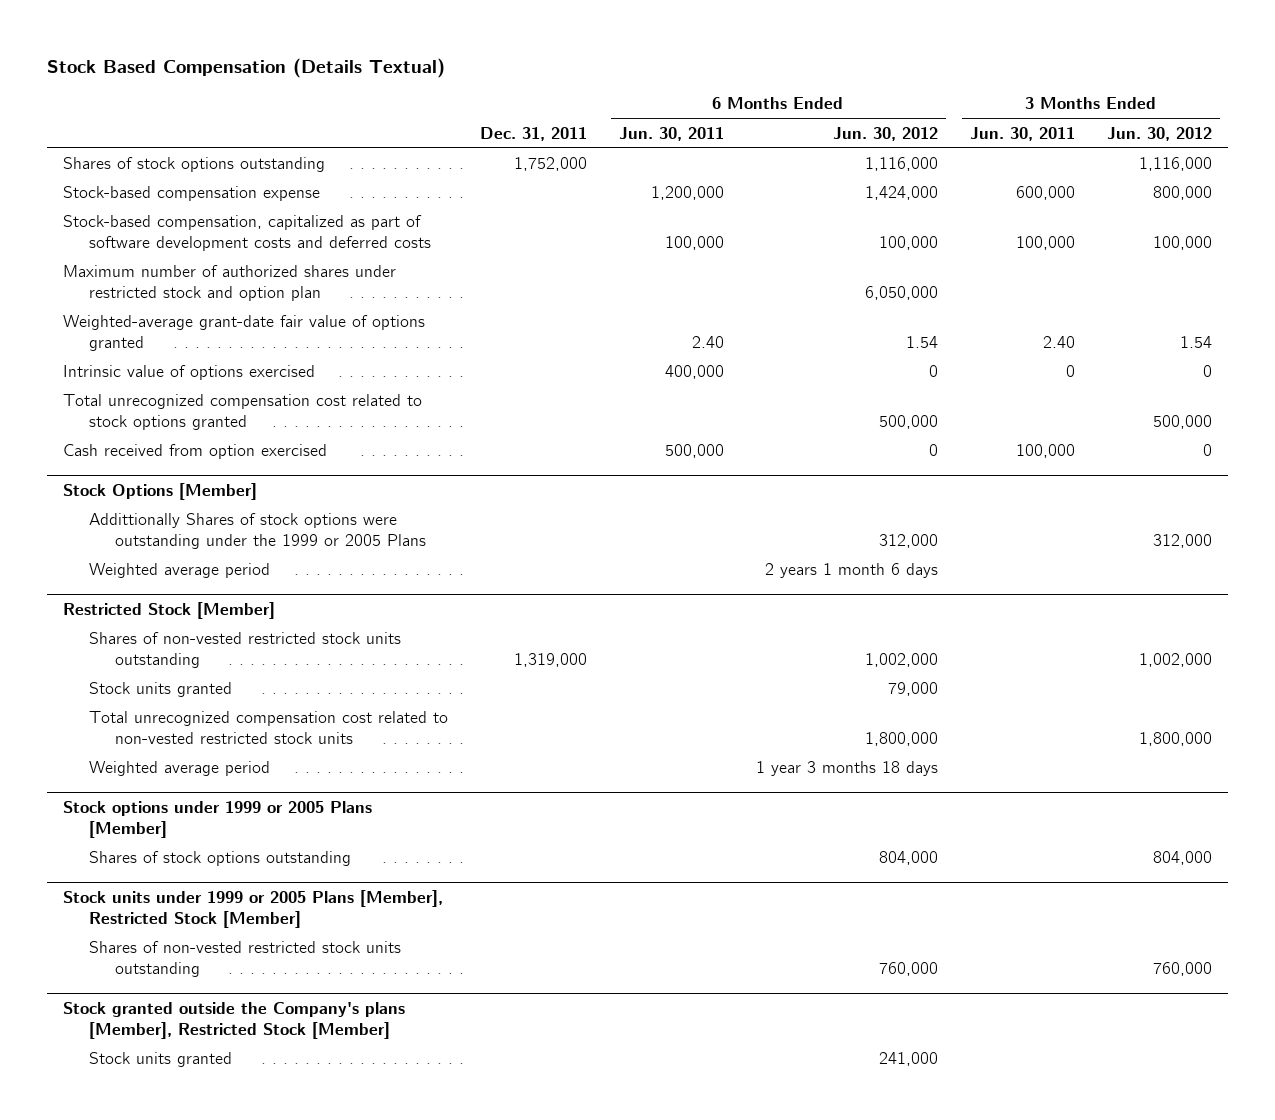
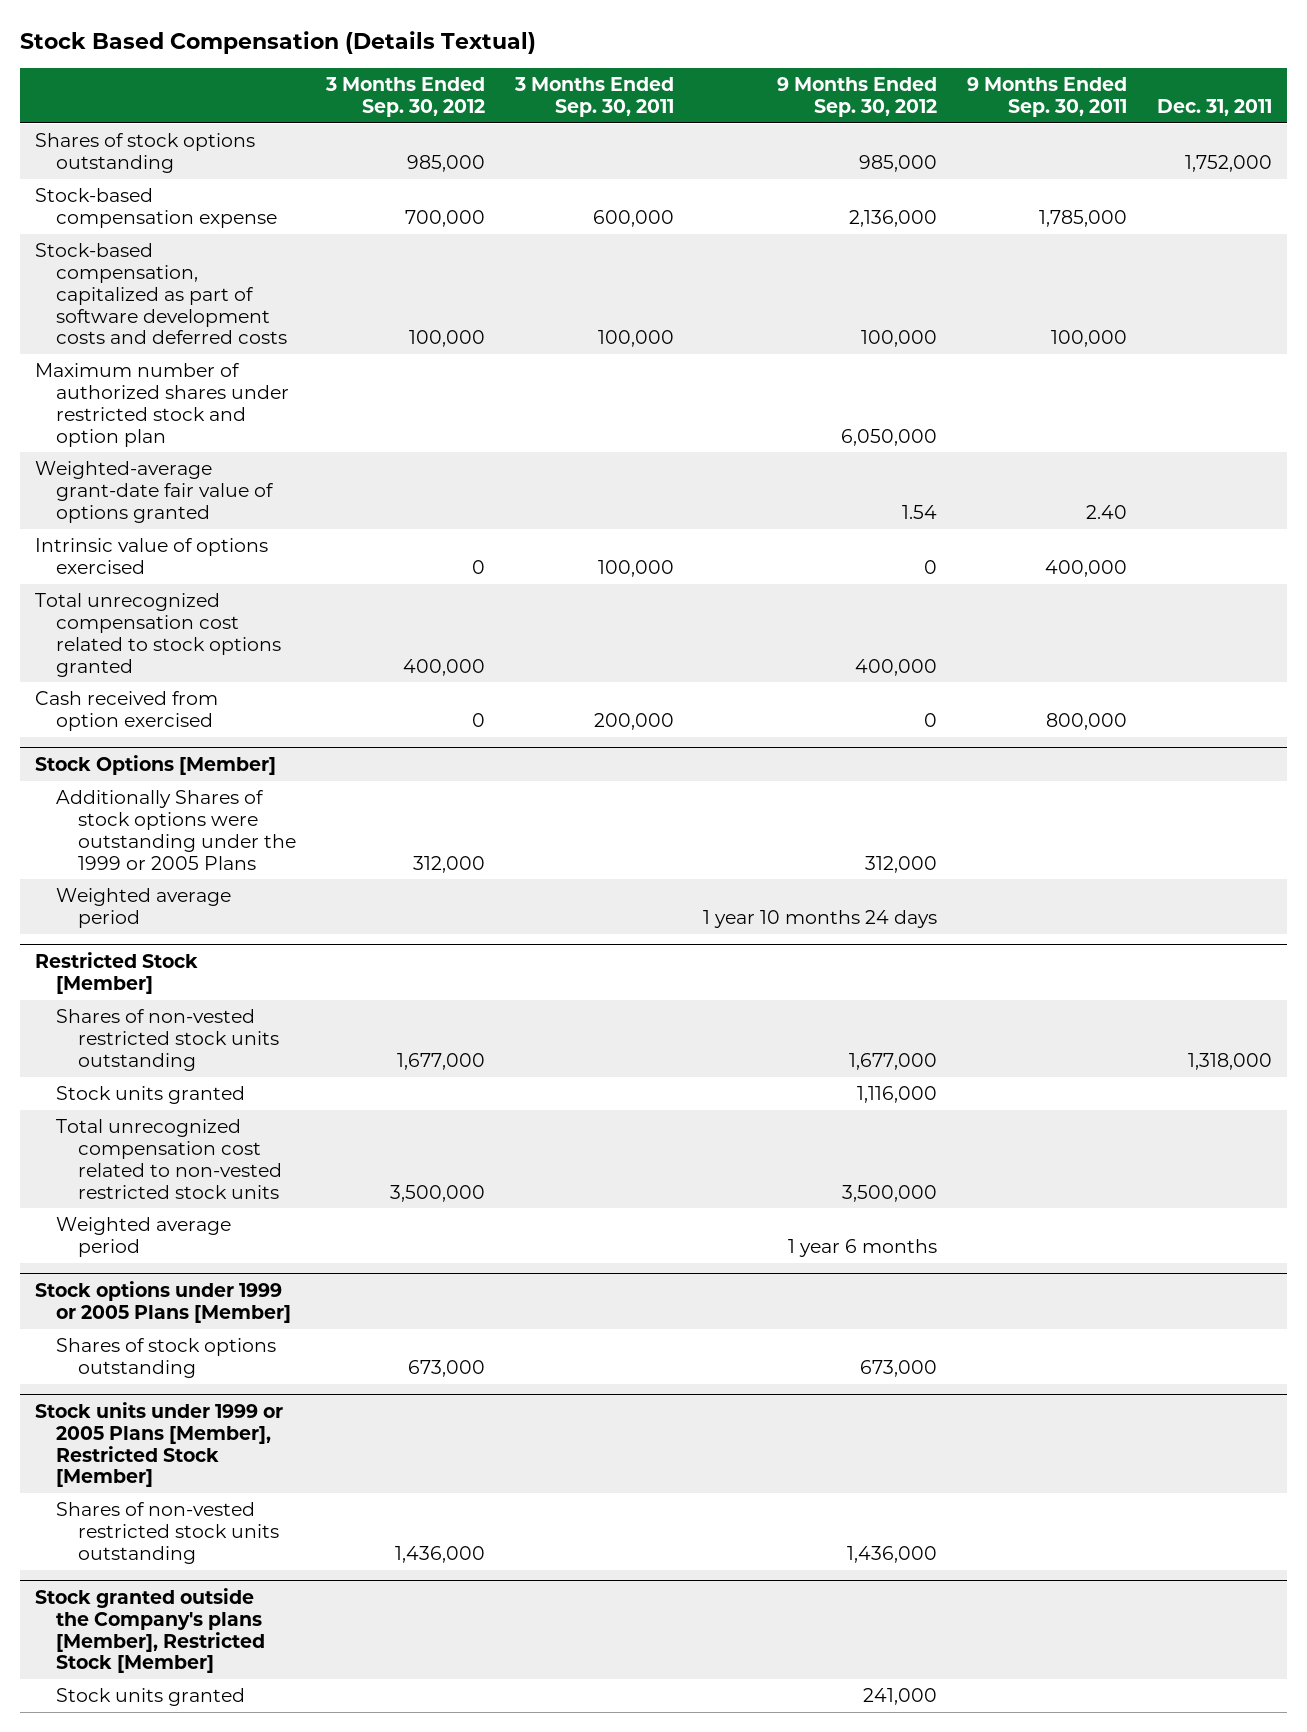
- | Dec. 31, 2011 | 6 Months Ended Jun. 30, 2011 | 6 Months Ended Jun. 30, 2012 | 3 Months Ended Jun. 30, 2011 | 3 Months Ended Jun. 30, 2012
+ | 3 Months Ended Sep. 30, 2012 | 3 Months Ended Sep. 30, 2011 | 9 Months Ended Sep. 30, 2012 | 9 Months Ended Sep. 30, 2011 | Dec. 31, 2011
@ Stock Options [Member]
- Addittionally Shares of stock options were outstanding under the 1999 or 2005 Plans | | | 312,000 | | 312,000
+ Additionally Shares of stock options were outstanding under the 1999 or 2005 Plans | 312,000 | | 312,000 | |
@ Restricted Stock [Member]
- Shares of non-vested restricted stock units outstanding | 1,319,000 | | 1,002,000 | | 1,002,000
+ Shares of non-vested restricted stock units outstanding | 1,677,000 | | 1,677,000 | | 1,318,000

